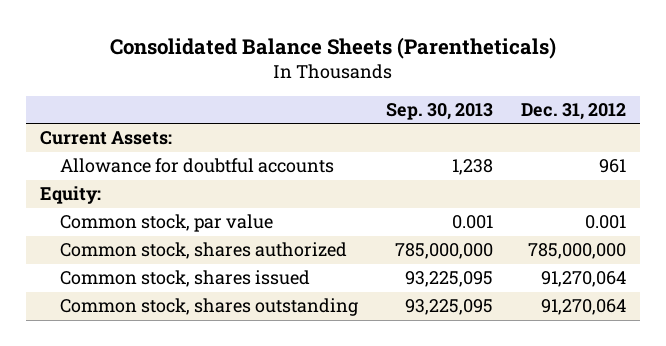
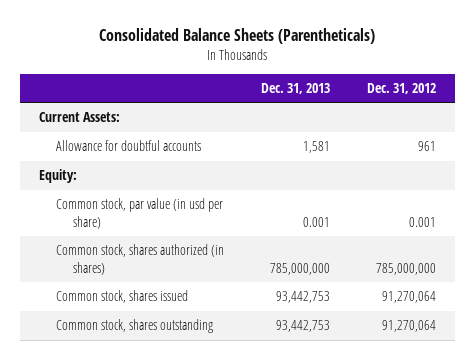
- | Sep. 30, 2013 | Dec. 31, 2012
+ | Dec. 31, 2013 | Dec. 31, 2012
- Common stock, par value | 0.001 | 0.001
- Common stock, shares authorized | 785,000,000 | 785,000,000
+ Common stock, par value (in usd per share) | 0.001 | 0.001
+ Common stock, shares authorized (in shares) | 785,000,000 | 785,000,000

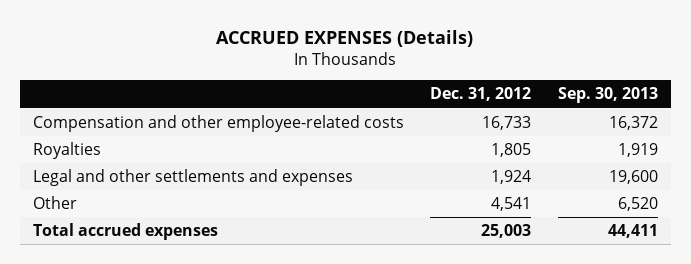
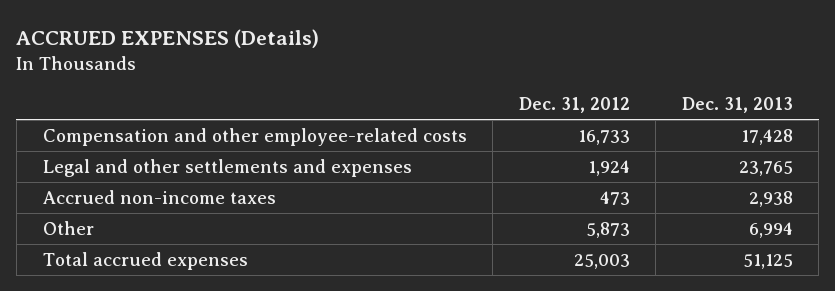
- | Dec. 31, 2012 | Sep. 30, 2013
+ | Dec. 31, 2012 | Dec. 31, 2013
- Royalties | 1,805 | 1,919
- Other | 4,541 | 6,520
+ Accrued non-income taxes | 473 | 2,938
+ Other | 5,873 | 6,994

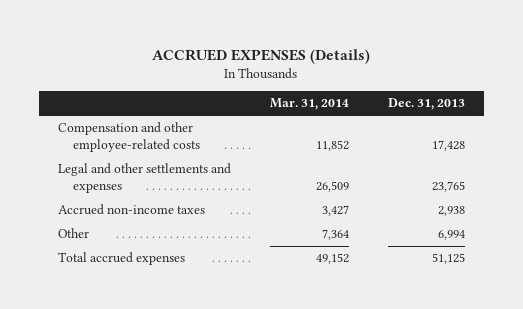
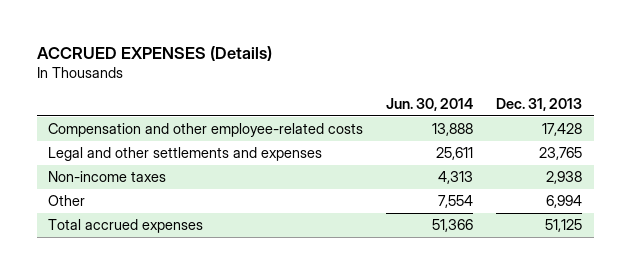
- | Mar. 31, 2014 | Dec. 31, 2013
+ | Jun. 30, 2014 | Dec. 31, 2013
- Accrued non-income taxes | 3,427 | 2,938
+ Non-income taxes | 4,313 | 2,938

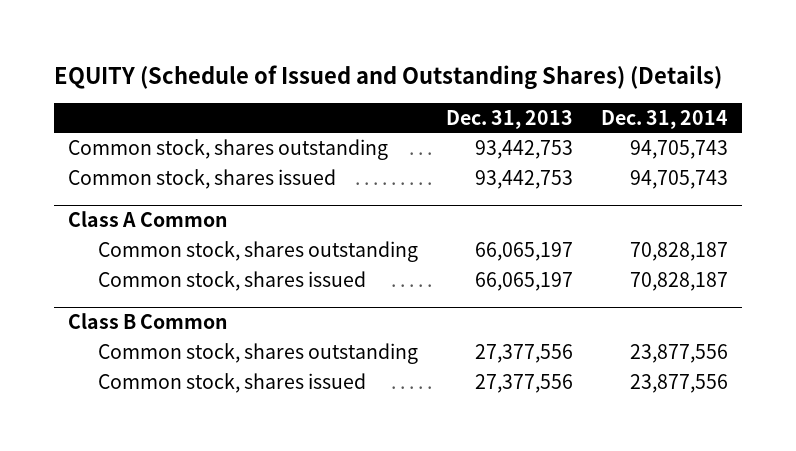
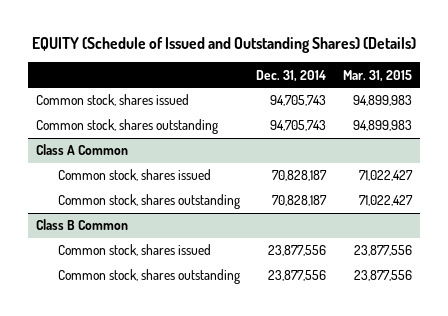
- | Dec. 31, 2013 | Dec. 31, 2014
+ | Dec. 31, 2014 | Mar. 31, 2015
moved down: Common stock, shares outstanding | 94,705,743 | 94,899,983
@ Class A Common
moved down: Common stock, shares outstanding | 70,828,187 | 71,022,427
@ Class B Common
moved down: Common stock, shares outstanding | 23,877,556 | 23,877,556

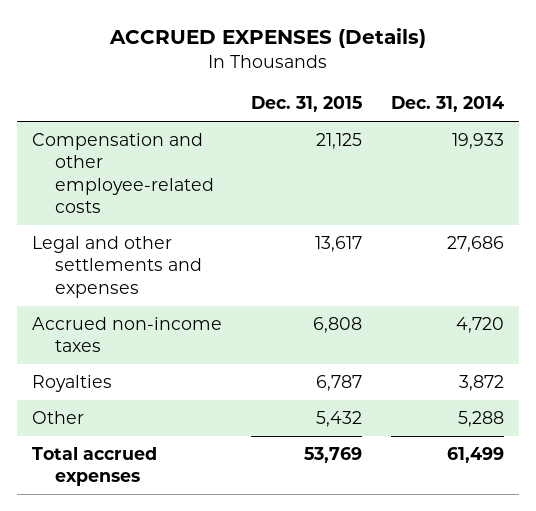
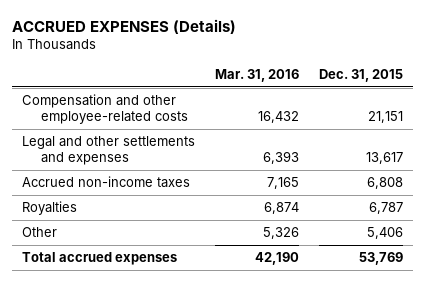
- | Dec. 31, 2015 | Dec. 31, 2014
+ | Mar. 31, 2016 | Dec. 31, 2015
- Compensation and other employee-related costs | 21,125 | 19,933
+ Compensation and other employee-related costs | 16,432 | 21,151
- Other | 5,432 | 5,288
+ Other | 5,326 | 5,406

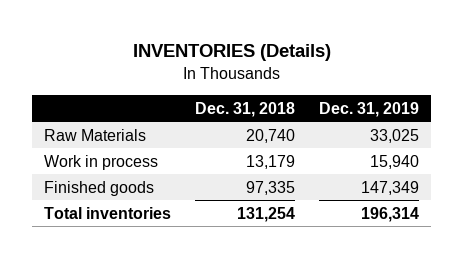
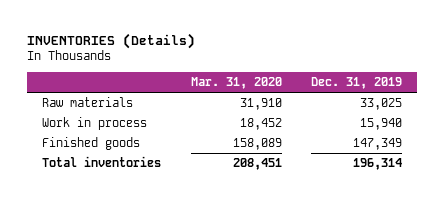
- | Dec. 31, 2018 | Dec. 31, 2019
+ | Mar. 31, 2020 | Dec. 31, 2019
- Raw Materials | 20,740 | 33,025
+ Raw materials | 31,910 | 33,025

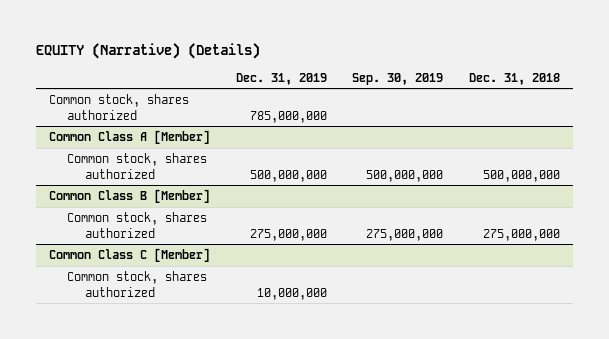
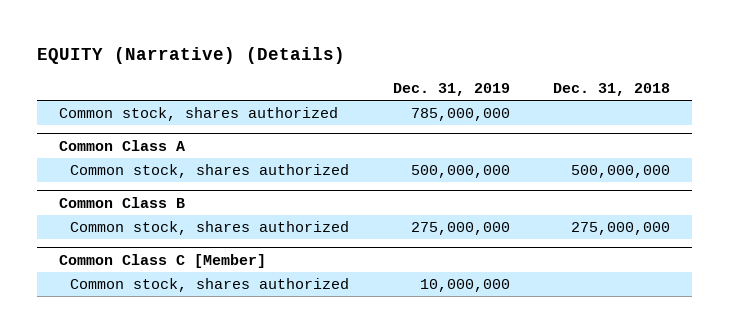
- | Dec. 31, 2019 | Sep. 30, 2019 | Dec. 31, 2018
+ | Dec. 31, 2019 | Dec. 31, 2018
- Common Class A [Member]
+ Common Class A
- Common Class B [Member]
+ Common Class B

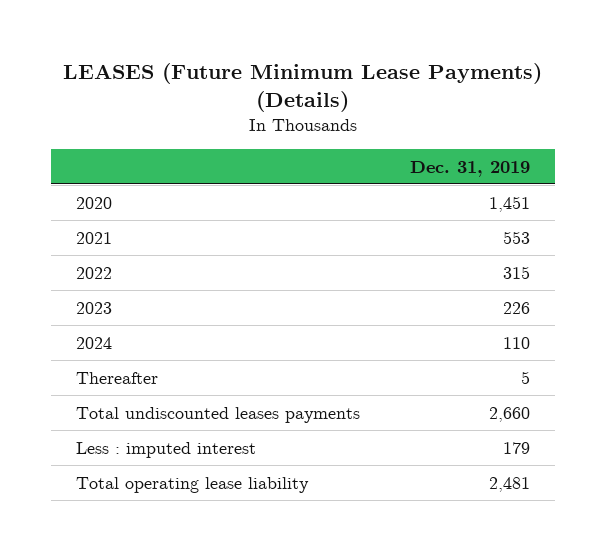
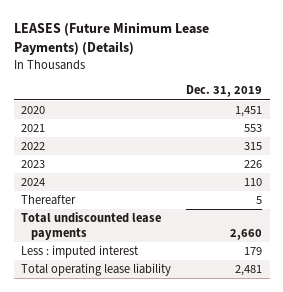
- Total undiscounted leases payments | 2,660
+ Total undiscounted lease payments | 2,660

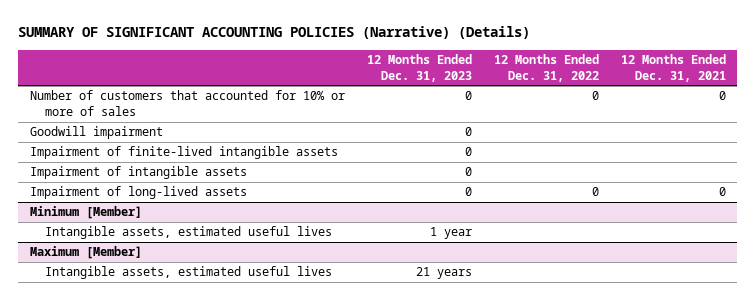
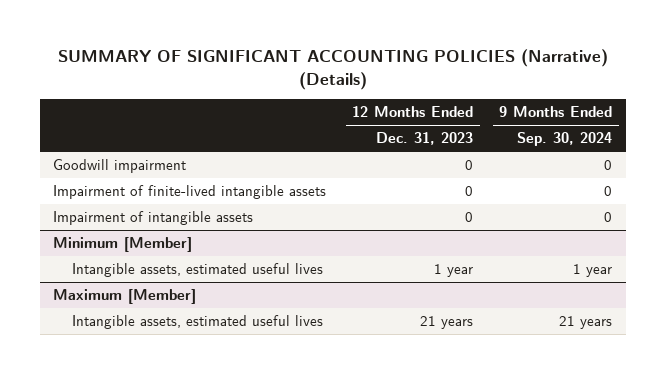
- | 12 Months Ended Dec. 31, 2023 | 12 Months Ended Dec. 31, 2022 | 12 Months Ended Dec. 31, 2021
+ | 12 Months Ended Dec. 31, 2023 | 9 Months Ended Sep. 30, 2024
- Number of customers that accounted for 10% or more of sales | 0 | 0 | 0
- Impairment of long-lived assets | 0 | 0 | 0

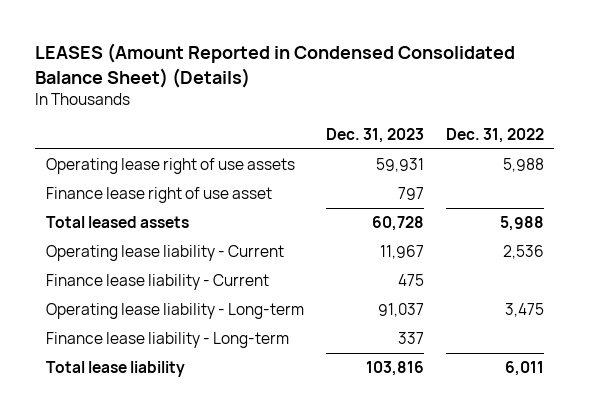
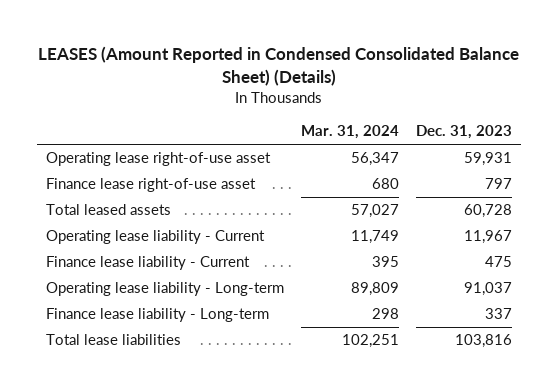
- | Dec. 31, 2023 | Dec. 31, 2022
+ | Mar. 31, 2024 | Dec. 31, 2023
- Operating lease right of use assets | 59,931 | 5,988
- Finance lease right of use asset | 797 |
+ Operating lease right-of-use asset | 56,347 | 59,931
+ Finance lease right-of-use asset | 680 | 797
- Total lease liability | 103,816 | 6,011
+ Total lease liabilities | 102,251 | 103,816

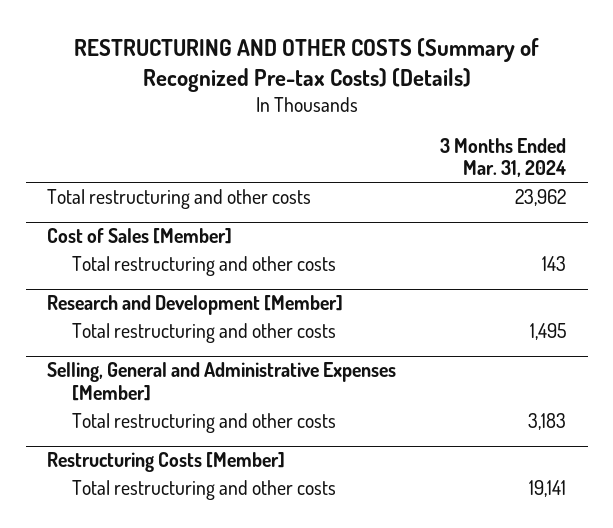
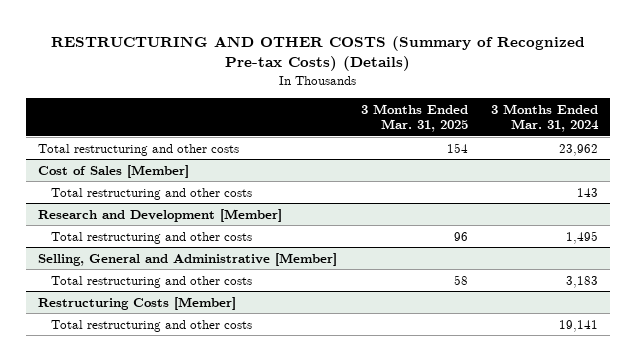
- | 3 Months Ended Mar. 31, 2024
+ | 3 Months Ended Mar. 31, 2025 | 3 Months Ended Mar. 31, 2024
- Selling, General and Administrative Expenses [Member]
+ Selling, General and Administrative [Member]

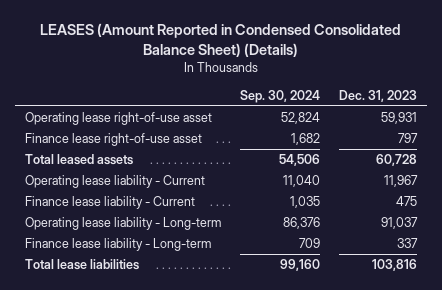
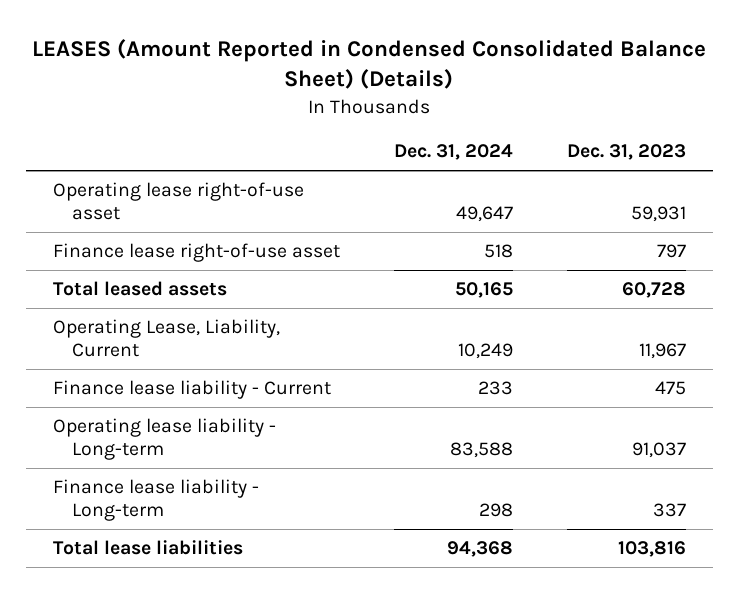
- | Sep. 30, 2024 | Dec. 31, 2023
+ | Dec. 31, 2024 | Dec. 31, 2023
- Operating lease liability - Current | 11,040 | 11,967
+ Operating Lease, Liability, Current | 10,249 | 11,967

